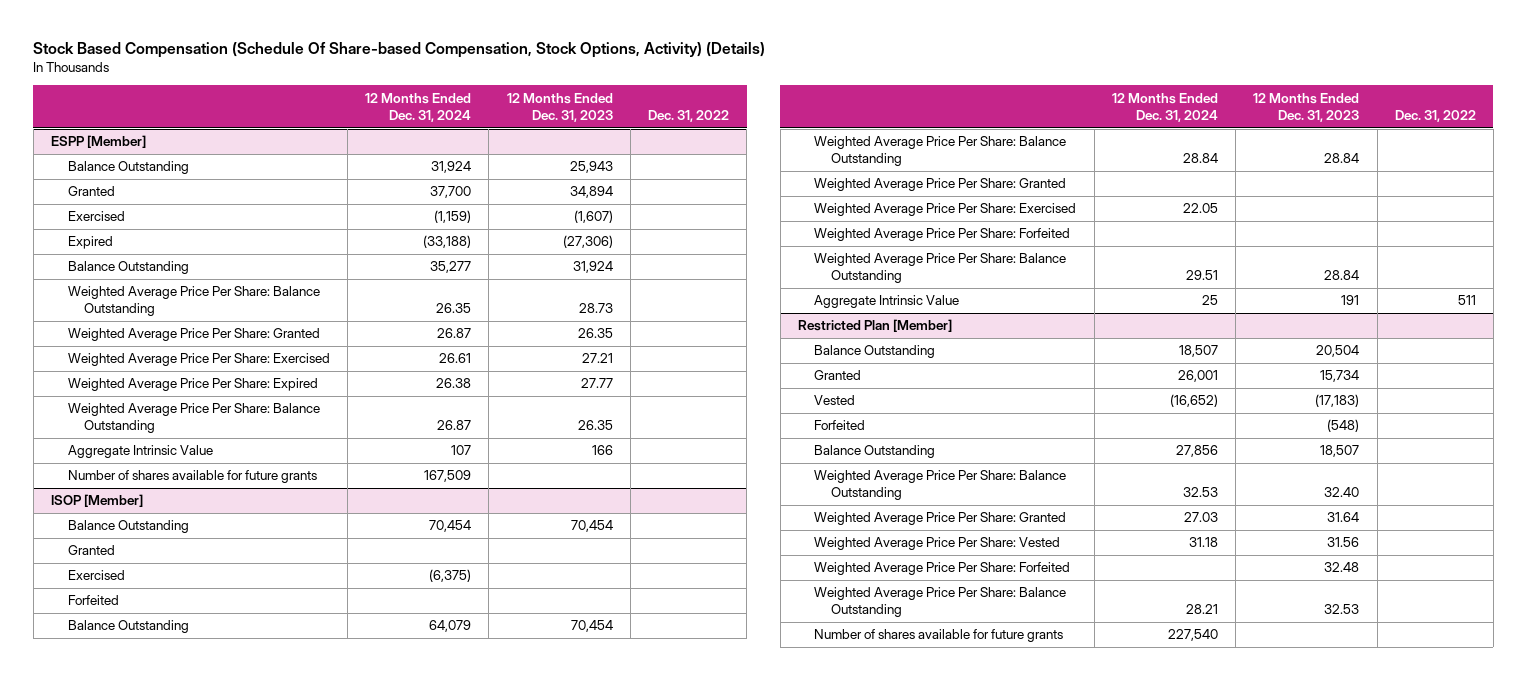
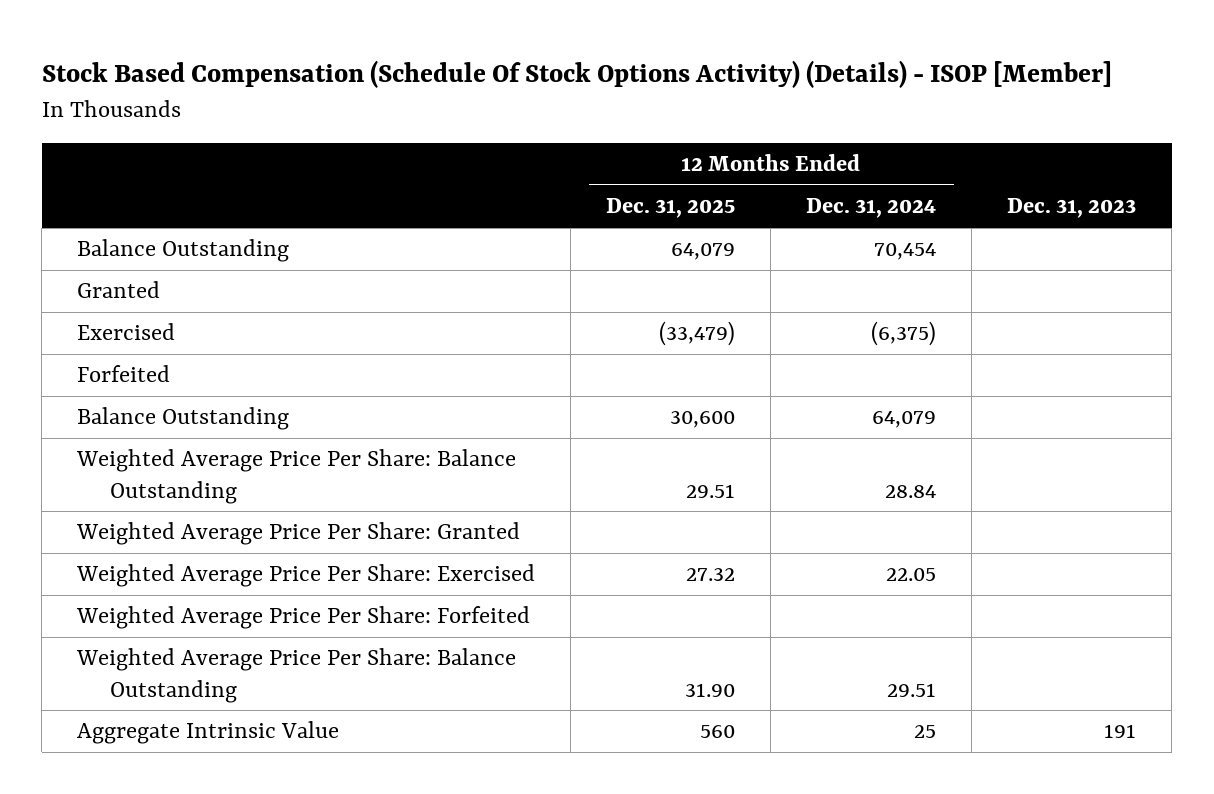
- Stock Based Compensation (Schedule Of Share-based Compensation, Stock Options, Activity) (Details)
+ Stock Based Compensation (Schedule Of Stock Options Activity) (Details) - ISOP [Member]
- | 12 Months Ended Dec. 31, 2024 | 12 Months Ended Dec. 31, 2023 | Dec. 31, 2022
+ | 12 Months Ended Dec. 31, 2025 | 12 Months Ended Dec. 31, 2024 | Dec. 31, 2023
- ESPP [Member]
- Balance Outstanding | 31,924 | 25,943 |
- Granted | 37,700 | 34,894 |
- Exercised | (1,159) | (1,607) |
- Expired | (33,188) | (27,306) |
- Balance Outstanding | 35,277 | 31,924 |
- Weighted Average Price Per Share: Balance Outstanding | 26.35 | 28.73 |
- Weighted Average Price Per Share: Granted | 26.87 | 26.35 |
- Weighted Average Price Per Share: Exercised | 26.61 | 27.21 |
- Weighted Average Price Per Share: Expired | 26.38 | 27.77 |
- Weighted Average Price Per Share: Balance Outstanding | 26.87 | 26.35 |
- Aggregate Intrinsic Value | 107 | 166 |
- Number of shares available for future grants | 167,509 | |
- ISOP [Member]
- Restricted Plan [Member]
- Balance Outstanding | 18,507 | 20,504 |
- Granted | 26,001 | 15,734 |
- Vested | (16,652) | (17,183) |
- Forfeited | | (548) |
- Balance Outstanding | 27,856 | 18,507 |
- Weighted Average Price Per Share: Balance Outstanding | 32.53 | 32.40 |
- Weighted Average Price Per Share: Granted | 27.03 | 31.64 |
- Weighted Average Price Per Share: Vested | 31.18 | 31.56 |
- Weighted Average Price Per Share: Forfeited | | 32.48 |
- Weighted Average Price Per Share: Balance Outstanding | 28.21 | 32.53 |
- Number of shares available for future grants | 227,540 | |

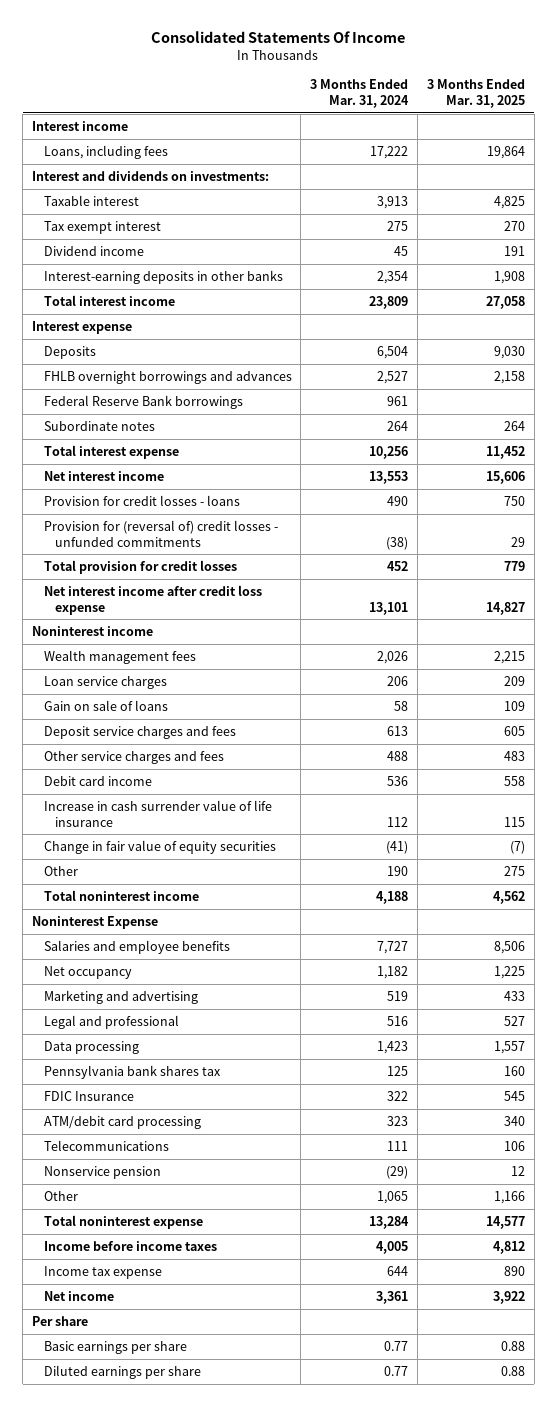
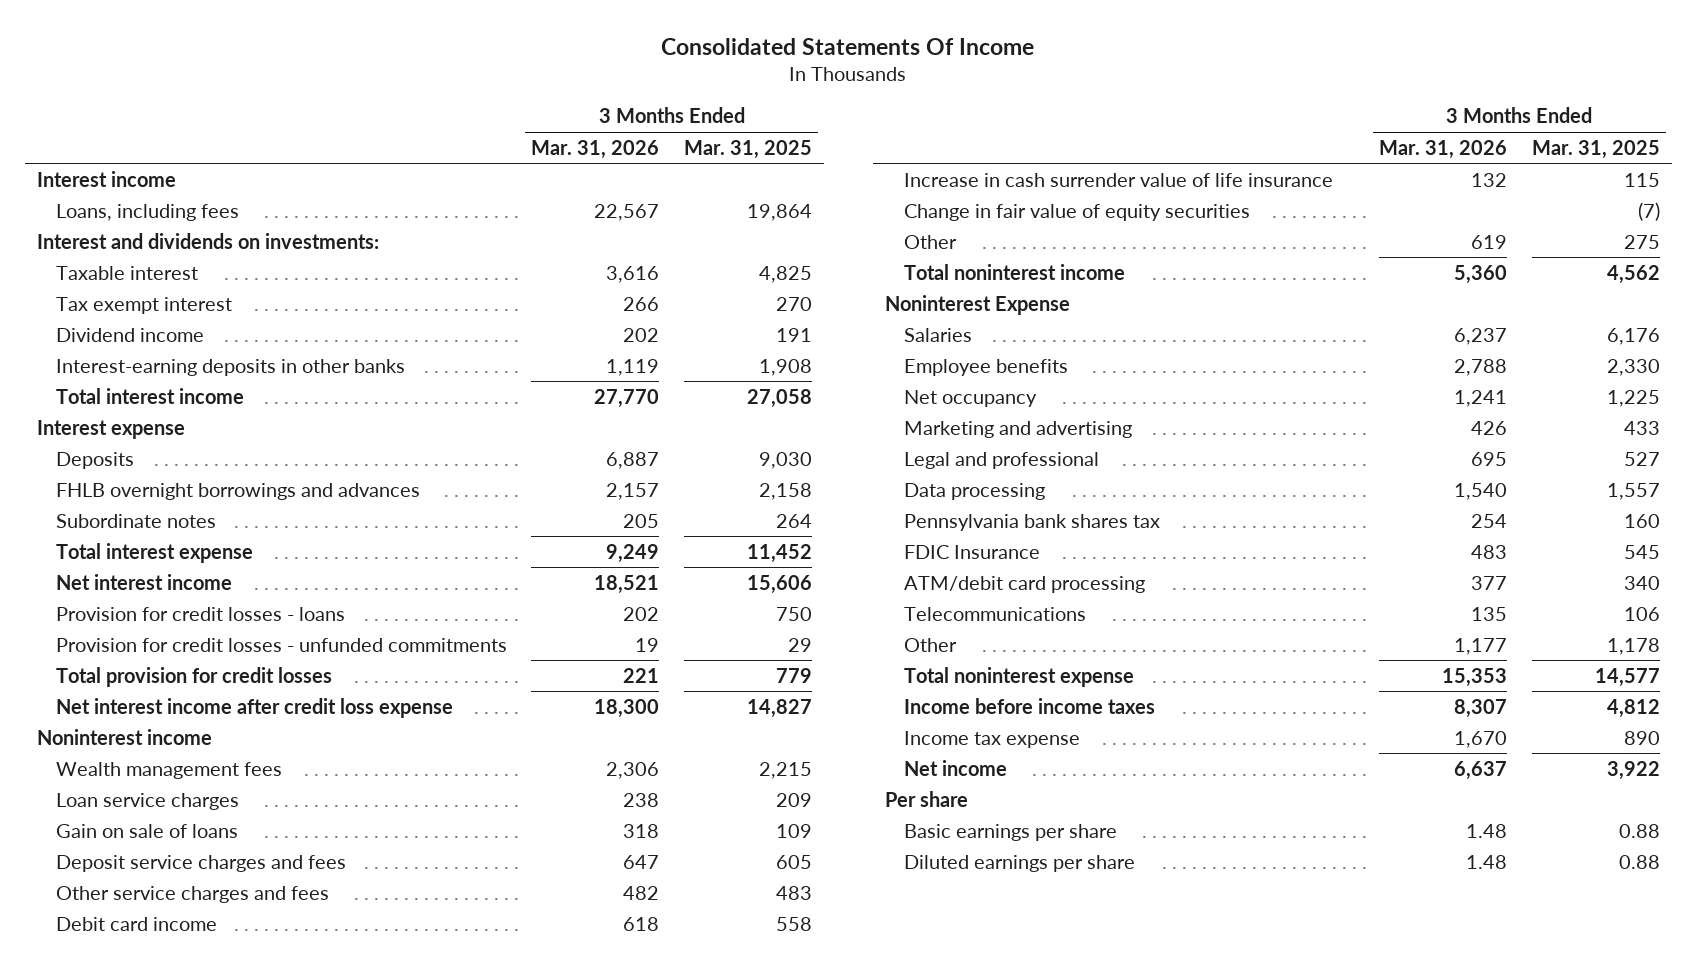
- | 3 Months Ended Mar. 31, 2024 | 3 Months Ended Mar. 31, 2025
+ | 3 Months Ended Mar. 31, 2026 | 3 Months Ended Mar. 31, 2025
- Federal Reserve Bank borrowings | 961 |
- Provision for (reversal of) credit losses - unfunded commitments | (38) | 29
+ Provision for credit losses - unfunded commitments | 19 | 29
- Salaries and employee benefits | 7,727 | 8,506
+ Salaries | 6,237 | 6,176
+ Employee benefits | 2,788 | 2,330
- Nonservice pension | (29) | 12
- Other | 1,065 | 1,166
+ Other | 1,177 | 1,178

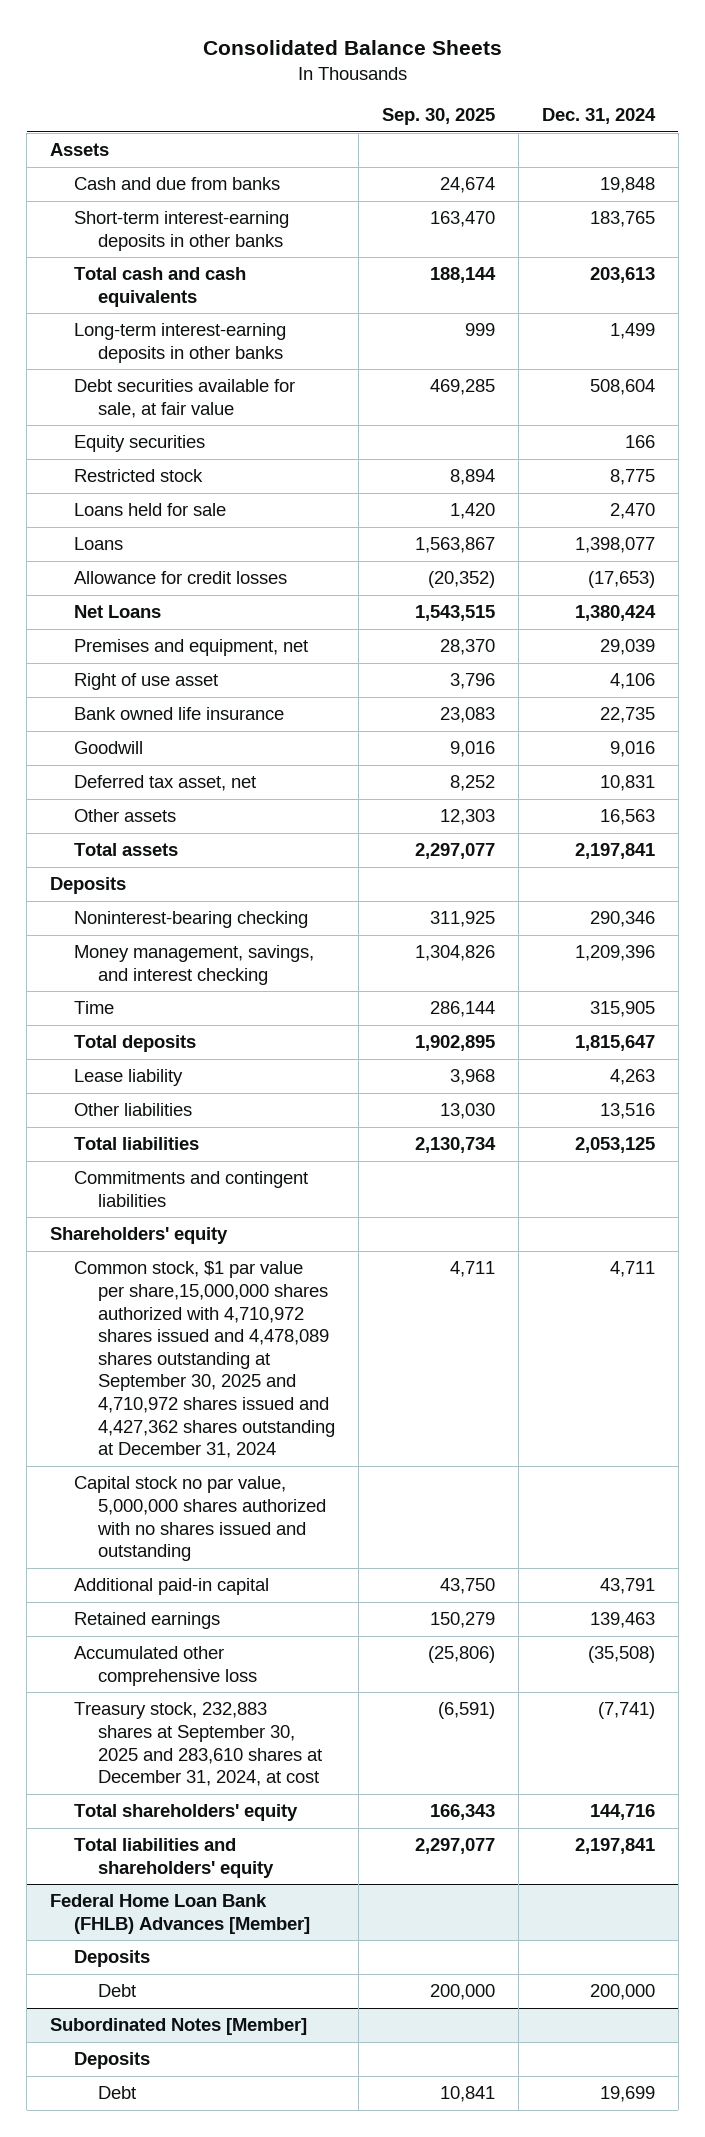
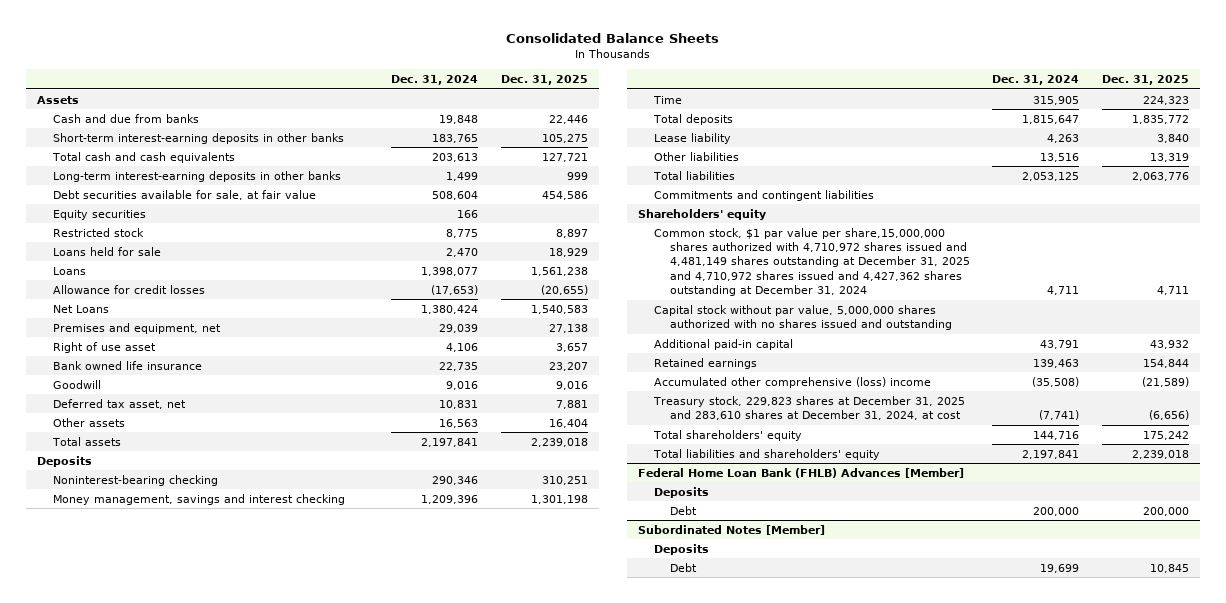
- | Sep. 30, 2025 | Dec. 31, 2024
+ | Dec. 31, 2024 | Dec. 31, 2025
- Money management, savings, and interest checking | 1,304,826 | 1,209,396
+ Money management, savings and interest checking | 1,209,396 | 1,301,198
- Common stock, $1 par value per share,15,000,000 shares authorized with 4,710,972 shares issued and 4,478,089 shares outstanding at September 30, 2025 and 4,710,972 shares issued and 4,427,362 shares outstanding at December 31, 2024 | 4,711 | 4,711
- Capital stock no par value, 5,000,000 shares authorized with no shares issued and outstanding
+ Common stock, $1 par value per share,15,000,000 shares authorized with 4,710,972 shares issued and 4,481,149 shares outstanding at December 31, 2025 and 4,710,972 shares issued and 4,427,362 shares outstanding at December 31, 2024 | 4,711 | 4,711
+ Capital stock without par value, 5,000,000 shares authorized with no shares issued and outstanding
- Accumulated other comprehensive loss | (25,806) | (35,508)
- Treasury stock, 232,883 shares at September 30, 2025 and 283,610 shares at December 31, 2024, at cost | (6,591) | (7,741)
+ Accumulated other comprehensive (loss) income | (35,508) | (21,589)
+ Treasury stock, 229,823 shares at December 31, 2025 and 283,610 shares at December 31, 2024, at cost | (7,741) | (6,656)

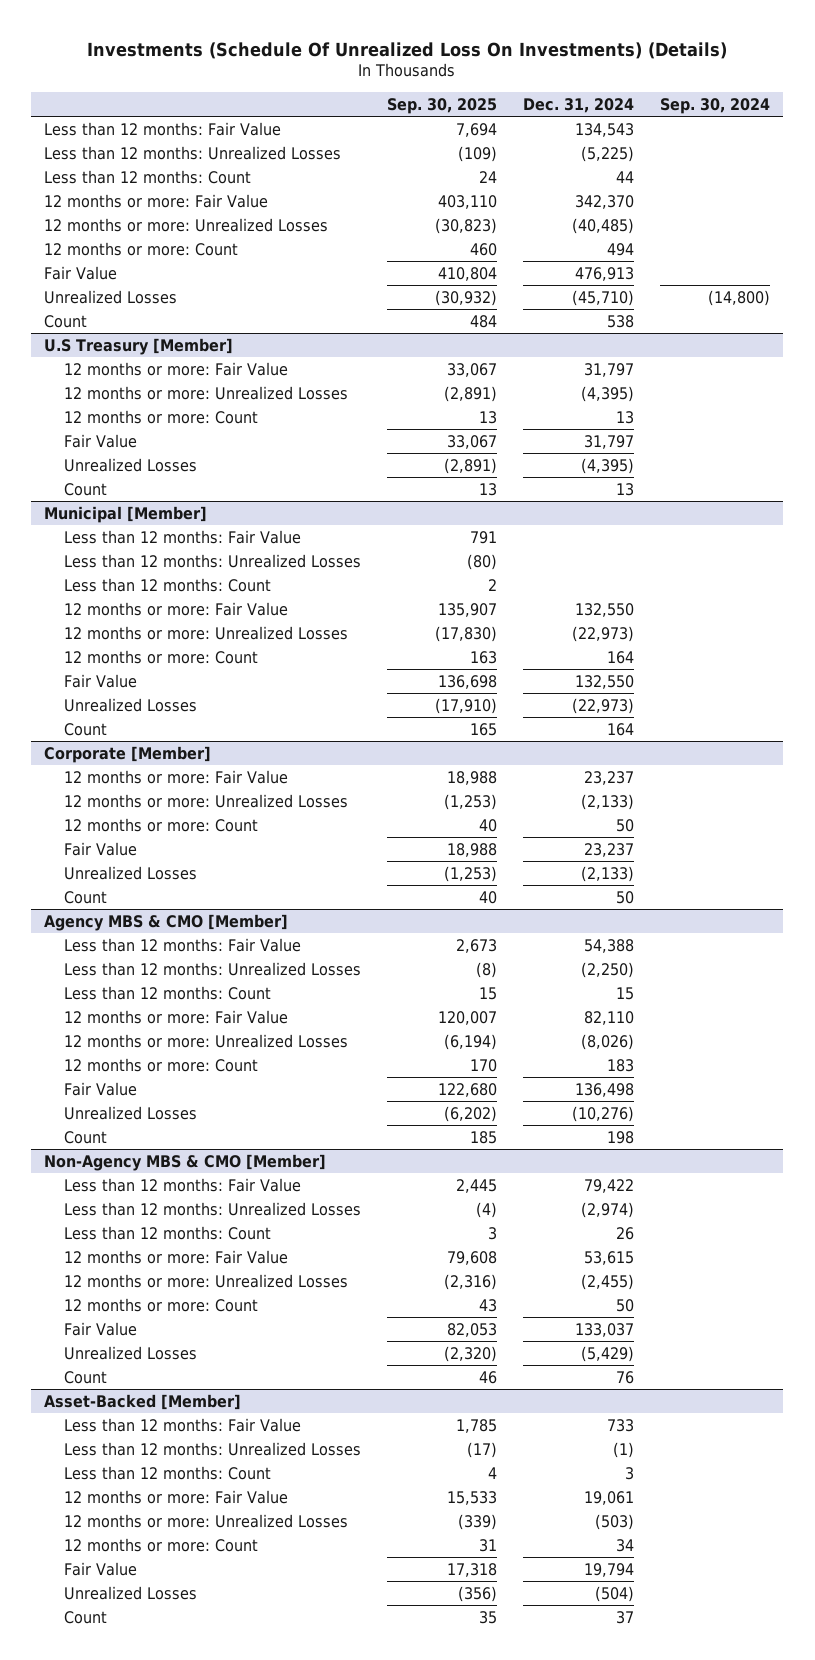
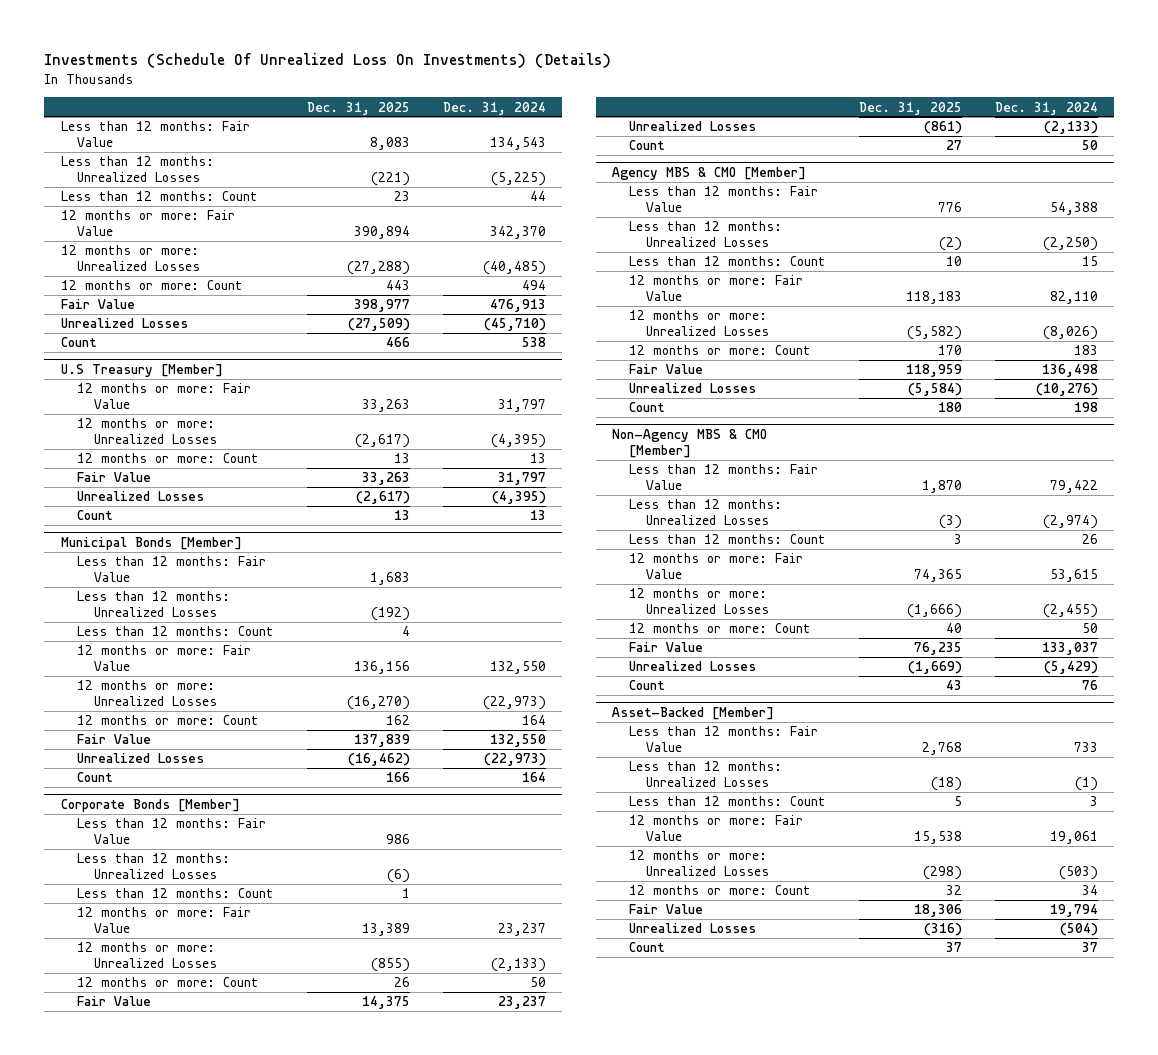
- | Sep. 30, 2025 | Dec. 31, 2024 | Sep. 30, 2024
+ | Dec. 31, 2025 | Dec. 31, 2024
- Municipal [Member]
+ Municipal Bonds [Member]
- Corporate [Member]
+ Corporate Bonds [Member]
+ Less than 12 months: Fair Value | 986 |
+ Less than 12 months: Unrealized Losses | (6) |
+ Less than 12 months: Count | 1 |

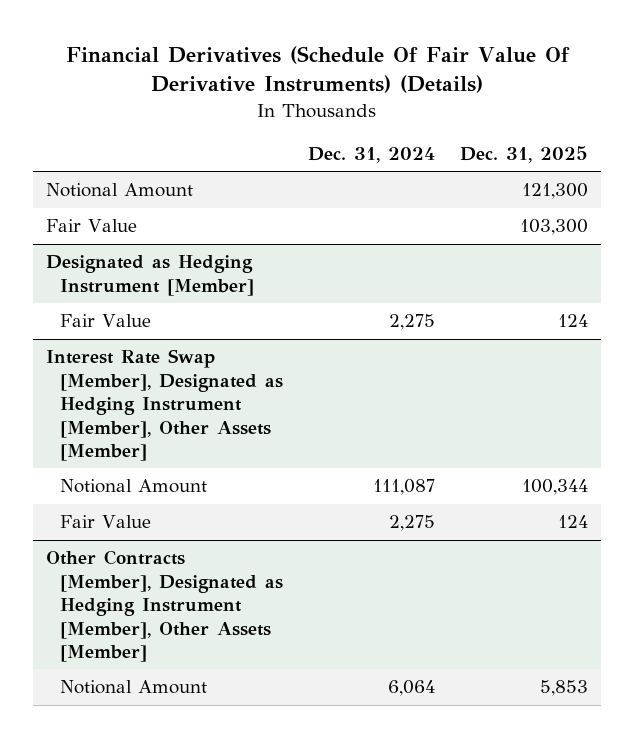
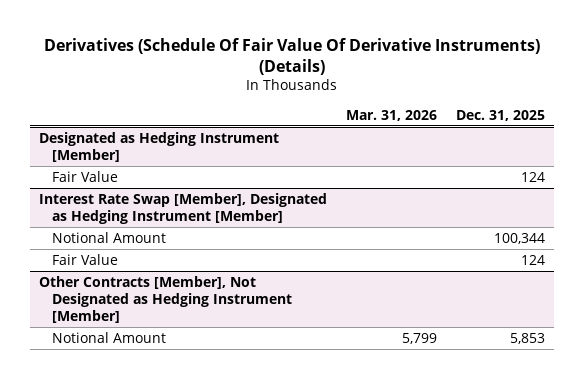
- Financial Derivatives (Schedule Of Fair Value Of Derivative Instruments) (Details)
+ Derivatives (Schedule Of Fair Value Of Derivative Instruments) (Details)
- | Dec. 31, 2024 | Dec. 31, 2025
+ | Mar. 31, 2026 | Dec. 31, 2025
- Notional Amount | | 121,300
- Fair Value | | 103,300
- Interest Rate Swap [Member], Designated as Hedging Instrument [Member], Other Assets [Member]
+ Interest Rate Swap [Member], Designated as Hedging Instrument [Member]
- Other Contracts [Member], Designated as Hedging Instrument [Member], Other Assets [Member]
+ Other Contracts [Member], Not Designated as Hedging Instrument [Member]

